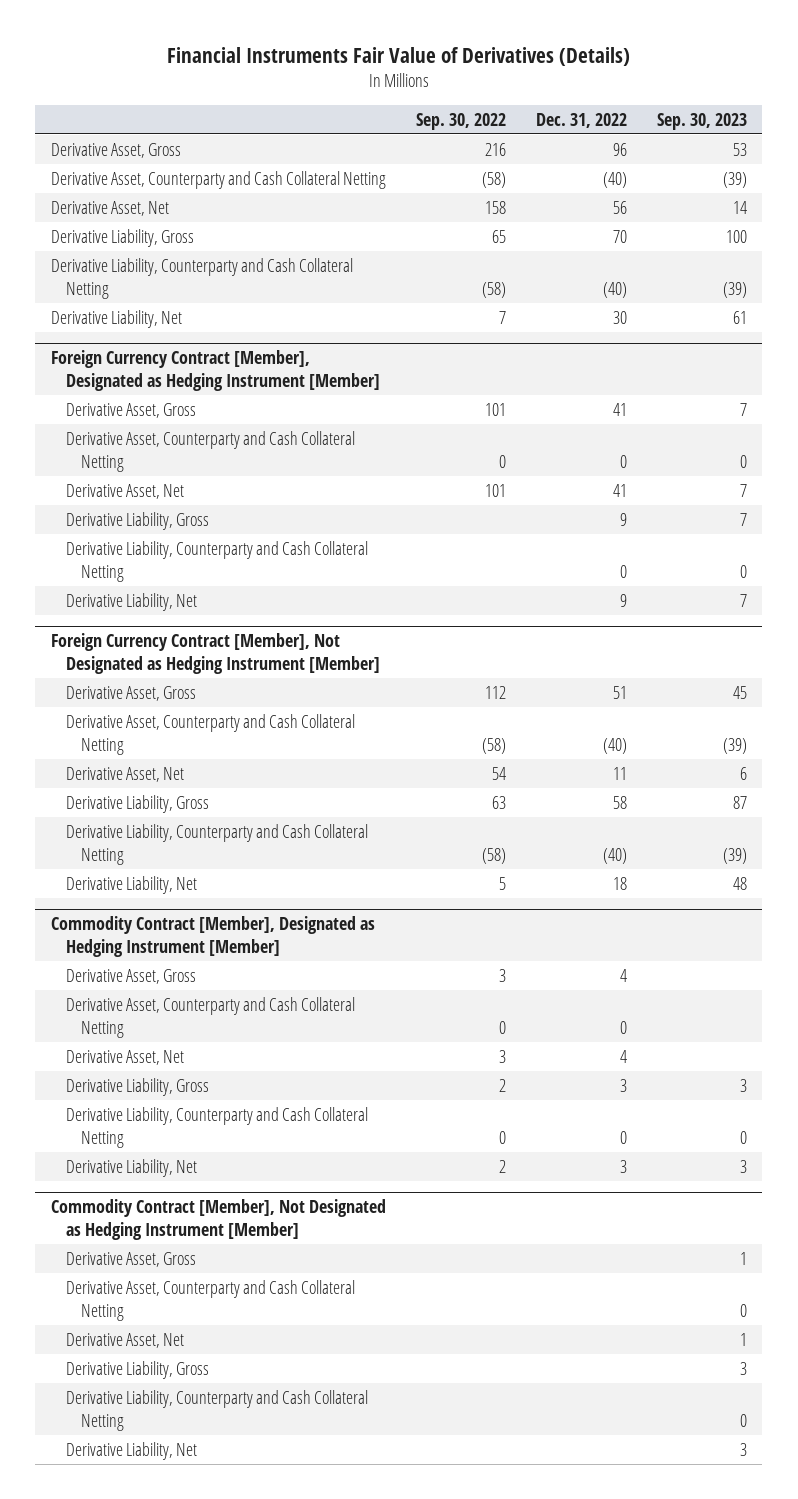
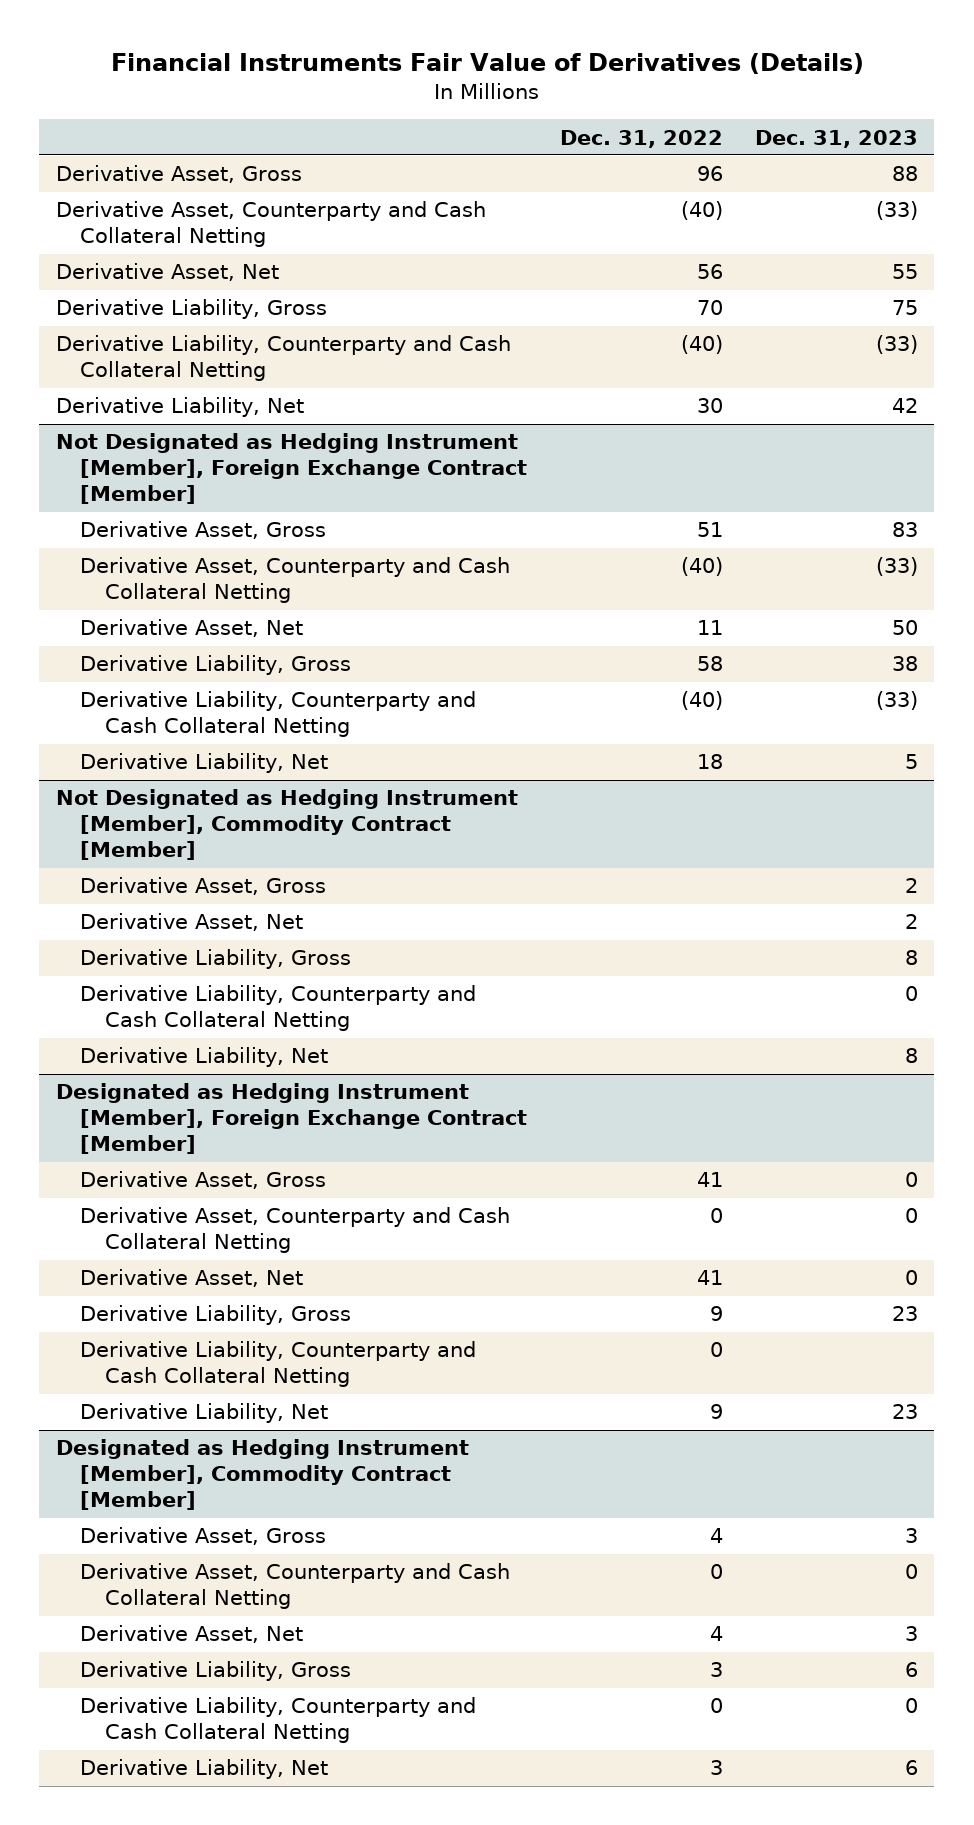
- | Sep. 30, 2022 | Dec. 31, 2022 | Sep. 30, 2023
+ | Dec. 31, 2022 | Dec. 31, 2023
- Foreign Currency Contract [Member], Designated as Hedging Instrument [Member]
- Derivative Asset, Gross | 101 | 41 | 7
- Derivative Asset, Counterparty and Cash Collateral Netting | 0 | 0 | 0
- Derivative Asset, Net | 101 | 41 | 7
- Derivative Liability, Gross | | 9 | 7
- Derivative Liability, Counterparty and Cash Collateral Netting | | 0 | 0
- Derivative Liability, Net | | 9 | 7
- Foreign Currency Contract [Member], Not Designated as Hedging Instrument [Member]
+ Not Designated as Hedging Instrument [Member], Foreign Exchange Contract [Member]
- Commodity Contract [Member], Designated as Hedging Instrument [Member]
+ Not Designated as Hedging Instrument [Member], Commodity Contract [Member]
+ Derivative Asset, Gross | | 2
+ Derivative Asset, Net | | 2
+ Derivative Liability, Gross | | 8
+ Derivative Liability, Counterparty and Cash Collateral Netting | | 0
+ Derivative Liability, Net | | 8
+ Designated as Hedging Instrument [Member], Foreign Exchange Contract [Member]
+ Derivative Asset, Gross | 41 | 0
+ Derivative Asset, Counterparty and Cash Collateral Netting | 0 | 0
+ Derivative Asset, Net | 41 | 0
+ Derivative Liability, Gross | 9 | 23
+ Derivative Liability, Counterparty and Cash Collateral Netting | 0 |
+ Derivative Liability, Net | 9 | 23
+ Designated as Hedging Instrument [Member], Commodity Contract [Member]
- Commodity Contract [Member], Not Designated as Hedging Instrument [Member]
- Derivative Asset, Gross | | | 1
- Derivative Asset, Counterparty and Cash Collateral Netting | | | 0
- Derivative Asset, Net | | | 1
- Derivative Liability, Gross | | | 3
- Derivative Liability, Counterparty and Cash Collateral Netting | | | 0
- Derivative Liability, Net | | | 3

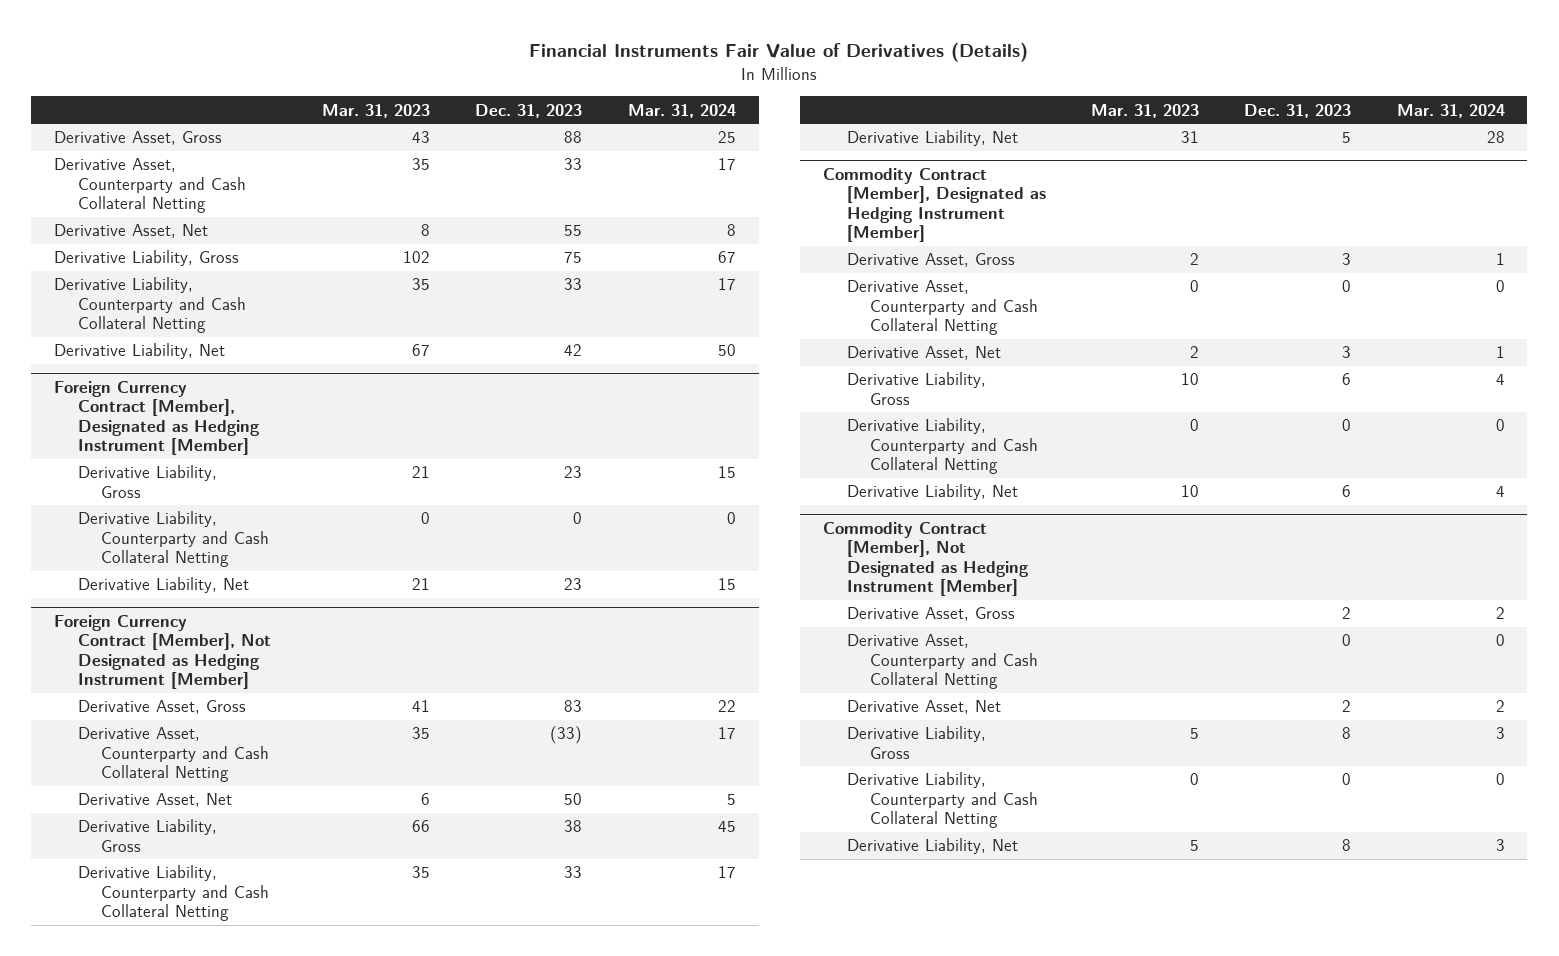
- | Dec. 31, 2022 | Dec. 31, 2023
+ | Mar. 31, 2023 | Dec. 31, 2023 | Mar. 31, 2024
- Derivative Asset, Counterparty and Cash Collateral Netting | (40) | (33)
+ Derivative Asset, Counterparty and Cash Collateral Netting | 35 | 33 | 17
- Derivative Liability, Counterparty and Cash Collateral Netting | (40) | (33)
+ Derivative Liability, Counterparty and Cash Collateral Netting | 35 | 33 | 17
- Not Designated as Hedging Instrument [Member], Foreign Exchange Contract [Member]
+ Foreign Currency Contract [Member], Designated as Hedging Instrument [Member]
+ Derivative Liability, Gross | 21 | 23 | 15
+ Derivative Liability, Counterparty and Cash Collateral Netting | 0 | 0 | 0
+ Derivative Liability, Net | 21 | 23 | 15
+ Foreign Currency Contract [Member], Not Designated as Hedging Instrument [Member]
- Derivative Liability, Counterparty and Cash Collateral Netting | (40) | (33)
+ Derivative Liability, Counterparty and Cash Collateral Netting | 35 | 33 | 17
- Not Designated as Hedging Instrument [Member], Commodity Contract [Member]
- Derivative Asset, Gross | | 2
- Derivative Asset, Net | | 2
- Derivative Liability, Gross | | 8
- Derivative Liability, Counterparty and Cash Collateral Netting | | 0
- Derivative Liability, Net | | 8
- Designated as Hedging Instrument [Member], Foreign Exchange Contract [Member]
- Derivative Asset, Gross | 41 | 0
- Derivative Asset, Counterparty and Cash Collateral Netting | 0 | 0
- Derivative Asset, Net | 41 | 0
- Derivative Liability, Gross | 9 | 23
- Derivative Liability, Counterparty and Cash Collateral Netting | 0 |
- Derivative Liability, Net | 9 | 23
- Designated as Hedging Instrument [Member], Commodity Contract [Member]
+ Commodity Contract [Member], Designated as Hedging Instrument [Member]
+ Commodity Contract [Member], Not Designated as Hedging Instrument [Member]
+ Derivative Asset, Gross | | 2 | 2
+ Derivative Asset, Counterparty and Cash Collateral Netting | | 0 | 0
+ Derivative Asset, Net | | 2 | 2
+ Derivative Liability, Gross | 5 | 8 | 3
+ Derivative Liability, Counterparty and Cash Collateral Netting | 0 | 0 | 0
+ Derivative Liability, Net | 5 | 8 | 3

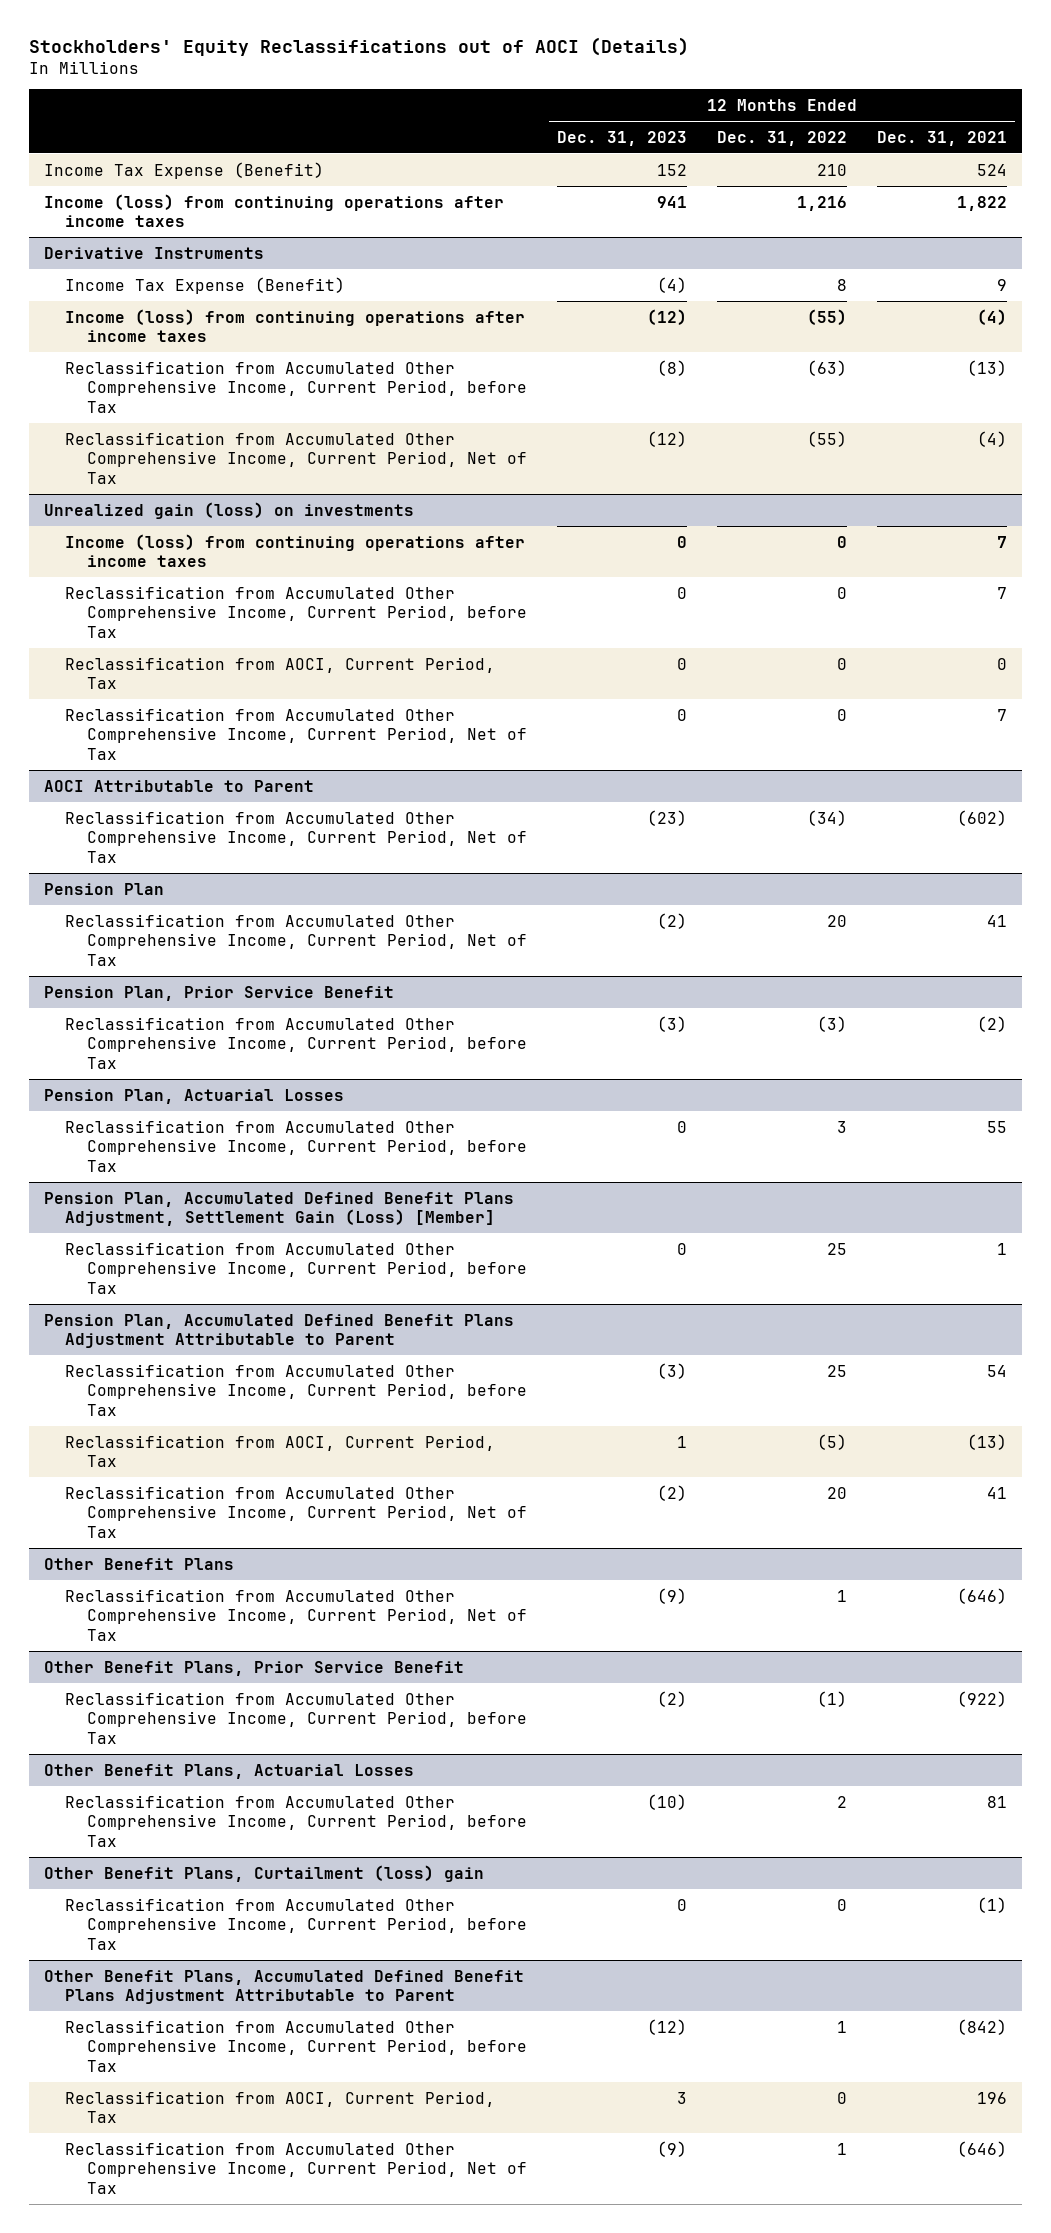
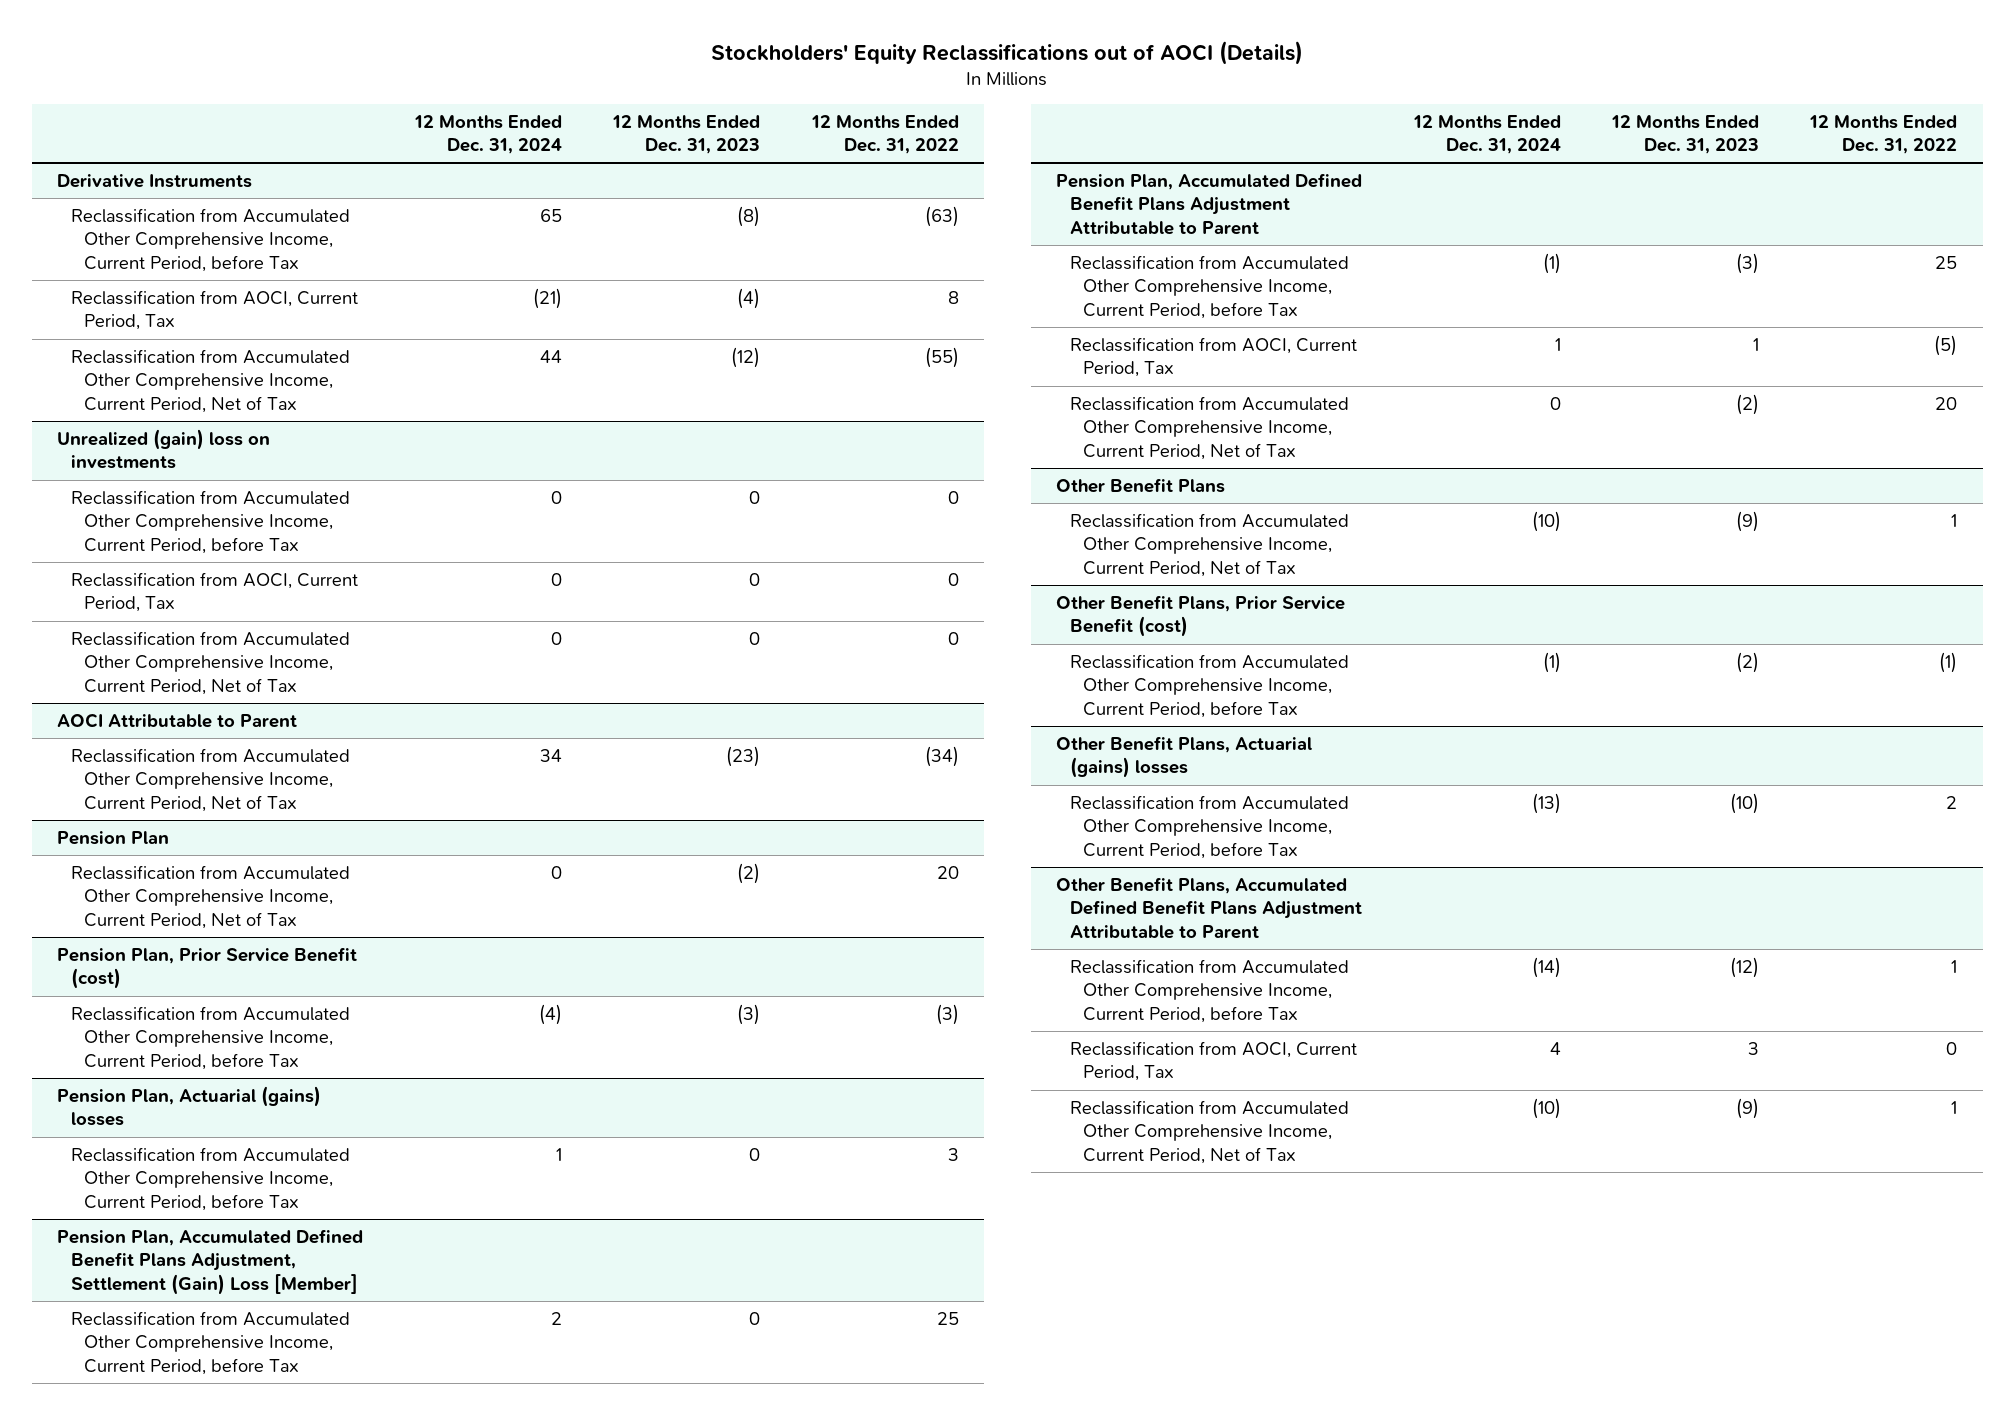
- | 12 Months Ended Dec. 31, 2023 | 12 Months Ended Dec. 31, 2022 | 12 Months Ended Dec. 31, 2021
+ | 12 Months Ended Dec. 31, 2024 | 12 Months Ended Dec. 31, 2023 | 12 Months Ended Dec. 31, 2022
- Income Tax Expense (Benefit) | 152 | 210 | 524
- Income (loss) from continuing operations after income taxes | 941 | 1,216 | 1,822
@ Derivative Instruments
- Income Tax Expense (Benefit) | (4) | 8 | 9
- Income (loss) from continuing operations after income taxes | (12) | (55) | (4)
+ Reclassification from AOCI, Current Period, Tax | (21) | (4) | 8
- Unrealized gain (loss) on investments
- Income (loss) from continuing operations after income taxes | 0 | 0 | 7
+ Unrealized (gain) loss on investments
- Pension Plan, Prior Service Benefit
+ Pension Plan, Prior Service Benefit (cost)
- Pension Plan, Actuarial Losses
+ Pension Plan, Actuarial (gains) losses
- Pension Plan, Accumulated Defined Benefit Plans Adjustment, Settlement Gain (Loss) [Member]
+ Pension Plan, Accumulated Defined Benefit Plans Adjustment, Settlement (Gain) Loss [Member]
- Other Benefit Plans, Prior Service Benefit
+ Other Benefit Plans, Prior Service Benefit (cost)
- Other Benefit Plans, Actuarial Losses
+ Other Benefit Plans, Actuarial (gains) losses
- Other Benefit Plans, Curtailment (loss) gain
- Reclassification from Accumulated Other Comprehensive Income, Current Period, before Tax | 0 | 0 | (1)

